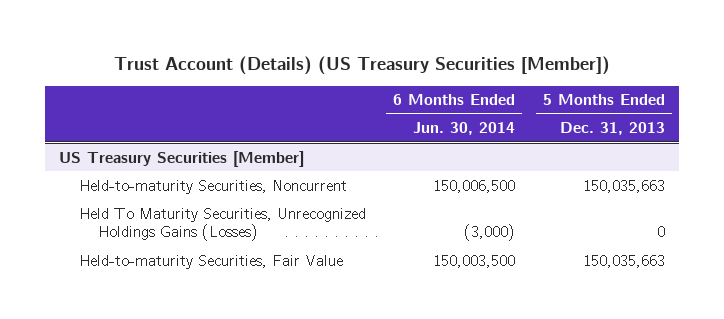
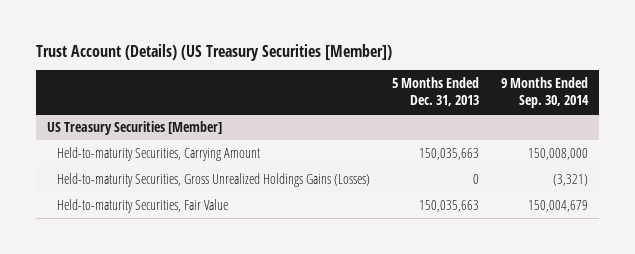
- | 6 Months Ended Jun. 30, 2014 | 5 Months Ended Dec. 31, 2013
+ | 5 Months Ended Dec. 31, 2013 | 9 Months Ended Sep. 30, 2014
@ US Treasury Securities [Member]
- Held-to-maturity Securities, Noncurrent | 150,006,500 | 150,035,663
- Held To Maturity Securities, Unrecognized Holdings Gains (Losses) | (3,000) | 0
+ Held-to-maturity Securities, Carrying Amount | 150,035,663 | 150,008,000
+ Held-to-maturity Securities, Gross Unrealized Holdings Gains (Losses) | 0 | (3,321)

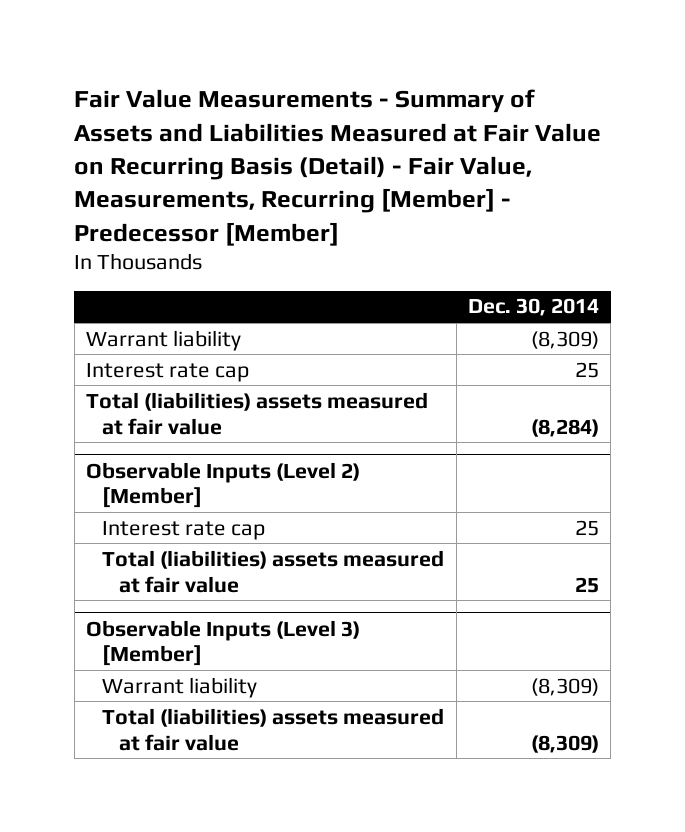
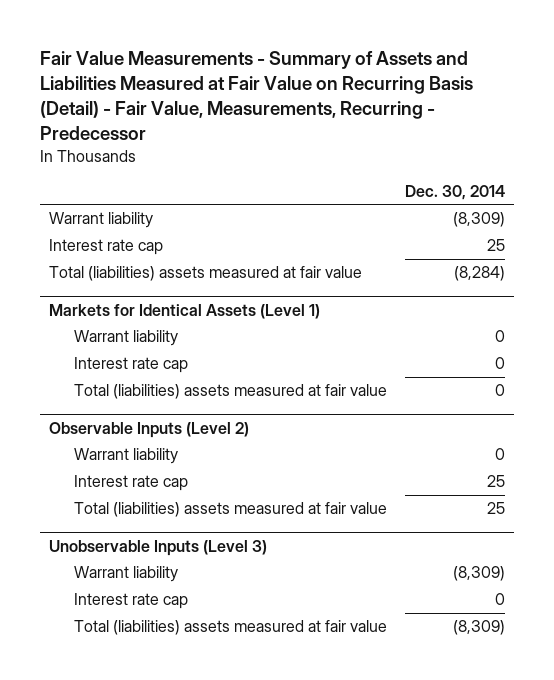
- Fair Value Measurements - Summary of Assets and Liabilities Measured at Fair Value on Recurring Basis (Detail) - Fair Value, Measurements, Recurring [Member] - Predecessor [Member]
+ Fair Value Measurements - Summary of Assets and Liabilities Measured at Fair Value on Recurring Basis (Detail) - Fair Value, Measurements, Recurring - Predecessor
- Observable Inputs (Level 2) [Member]
+ Markets for Identical Assets (Level 1)
+ Warrant liability | 0
+ Interest rate cap | 0
+ Total (liabilities) assets measured at fair value | 0
+ Observable Inputs (Level 2)
+ Warrant liability | 0
- Observable Inputs (Level 3) [Member]
+ Unobservable Inputs (Level 3)
+ Interest rate cap | 0

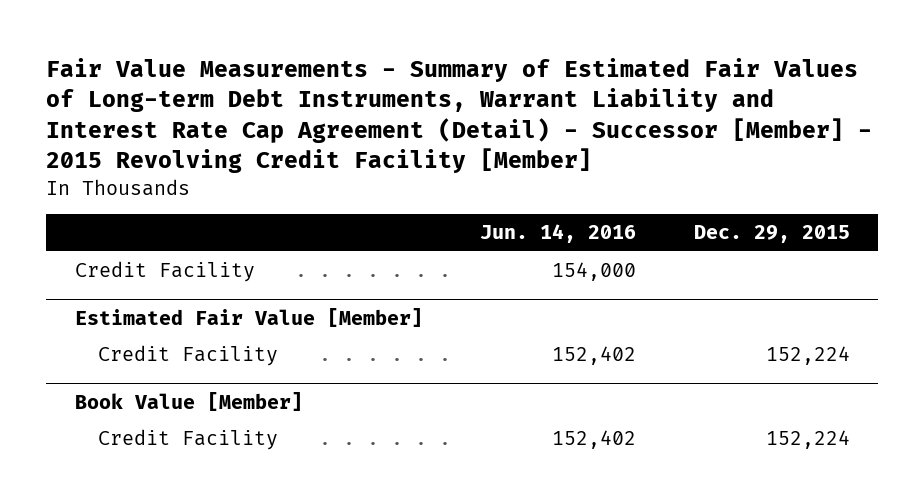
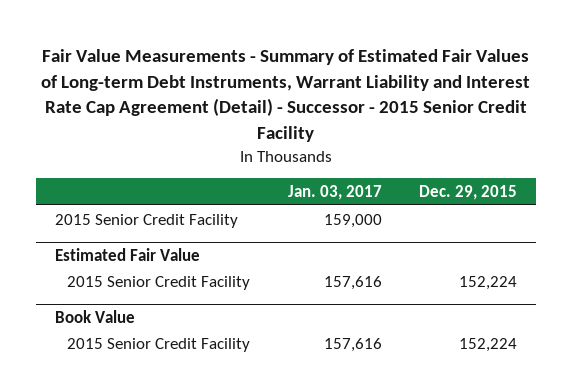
- Fair Value Measurements - Summary of Estimated Fair Values of Long-term Debt Instruments, Warrant Liability and Interest Rate Cap Agreement (Detail) - Successor [Member] - 2015 Revolving Credit Facility [Member]
+ Fair Value Measurements - Summary of Estimated Fair Values of Long-term Debt Instruments, Warrant Liability and Interest Rate Cap Agreement (Detail) - Successor - 2015 Senior Credit Facility
- | Jun. 14, 2016 | Dec. 29, 2015
+ | Jan. 03, 2017 | Dec. 29, 2015
- Credit Facility | 154,000 |
- Estimated Fair Value [Member]
- Credit Facility | 152,402 | 152,224
- Book Value [Member]
- Credit Facility | 152,402 | 152,224
+ 2015 Senior Credit Facility | 159,000 |
+ Estimated Fair Value
+ 2015 Senior Credit Facility | 157,616 | 152,224
+ Book Value
+ 2015 Senior Credit Facility | 157,616 | 152,224

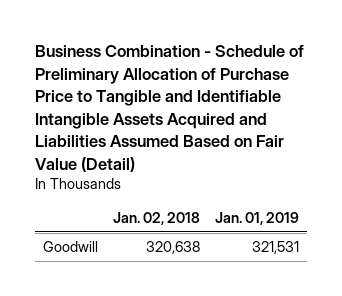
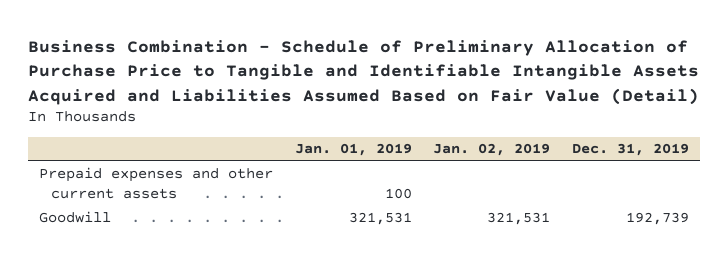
- | Jan. 02, 2018 | Jan. 01, 2019
+ | Jan. 01, 2019 | Jan. 02, 2019 | Dec. 31, 2019
+ Prepaid expenses and other current assets | 100 | |

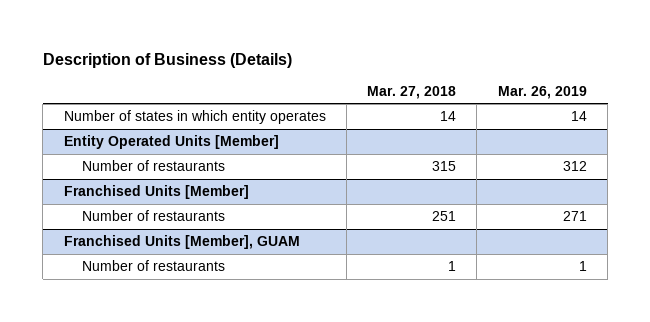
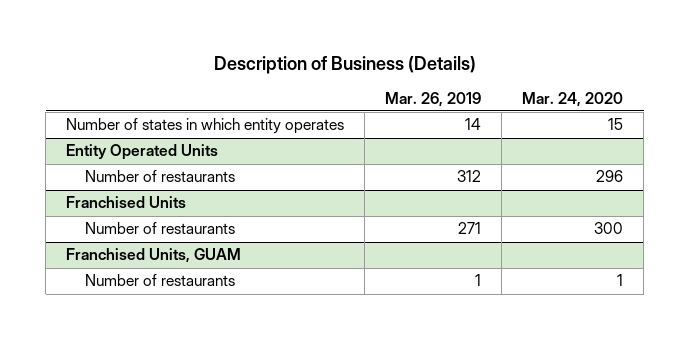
- | Mar. 27, 2018 | Mar. 26, 2019
+ | Mar. 26, 2019 | Mar. 24, 2020
- Entity Operated Units [Member]
+ Entity Operated Units
- Franchised Units [Member]
+ Franchised Units
- Franchised Units [Member], GUAM
+ Franchised Units, GUAM

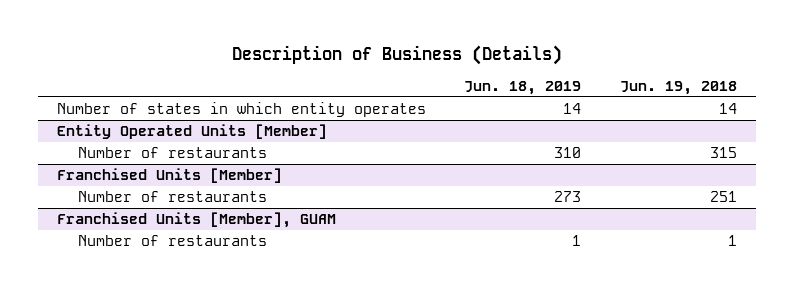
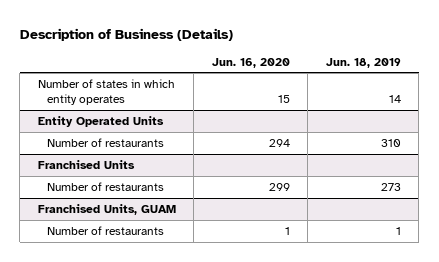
- | Jun. 18, 2019 | Jun. 19, 2018
+ | Jun. 16, 2020 | Jun. 18, 2019
- Entity Operated Units [Member]
+ Entity Operated Units
- Franchised Units [Member]
+ Franchised Units
- Franchised Units [Member], GUAM
+ Franchised Units, GUAM

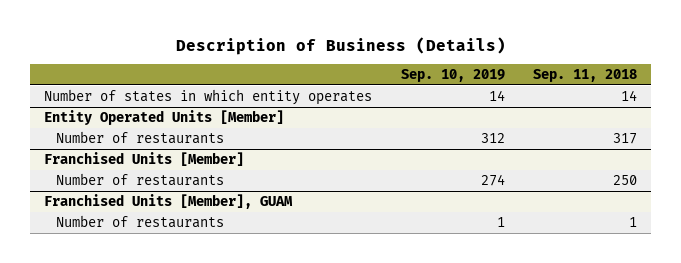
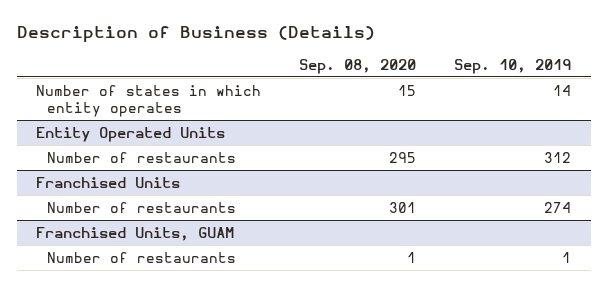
- | Sep. 10, 2019 | Sep. 11, 2018
+ | Sep. 08, 2020 | Sep. 10, 2019
- Entity Operated Units [Member]
+ Entity Operated Units
- Franchised Units [Member]
+ Franchised Units
- Franchised Units [Member], GUAM
+ Franchised Units, GUAM

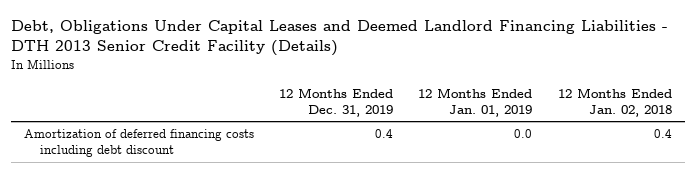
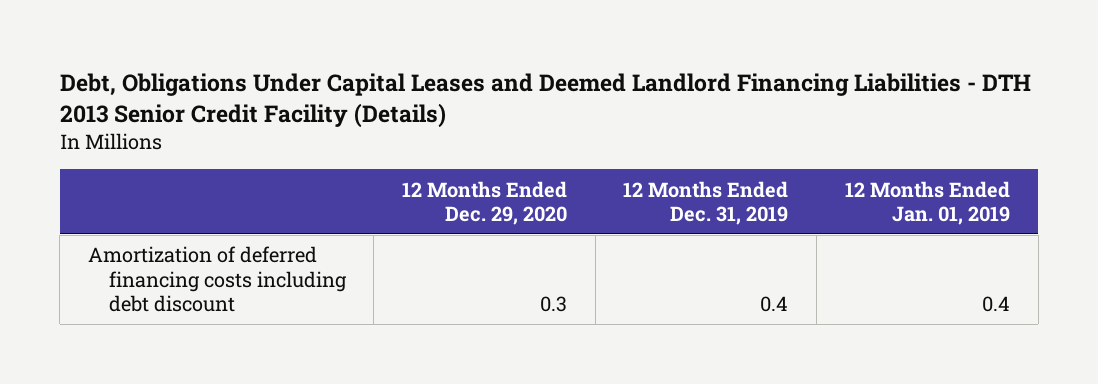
- | 12 Months Ended Dec. 31, 2019 | 12 Months Ended Jan. 01, 2019 | 12 Months Ended Jan. 02, 2018
+ | 12 Months Ended Dec. 29, 2020 | 12 Months Ended Dec. 31, 2019 | 12 Months Ended Jan. 01, 2019
- Amortization of deferred financing costs including debt discount | 0.4 | 0.0 | 0.4
+ Amortization of deferred financing costs including debt discount | 0.3 | 0.4 | 0.4

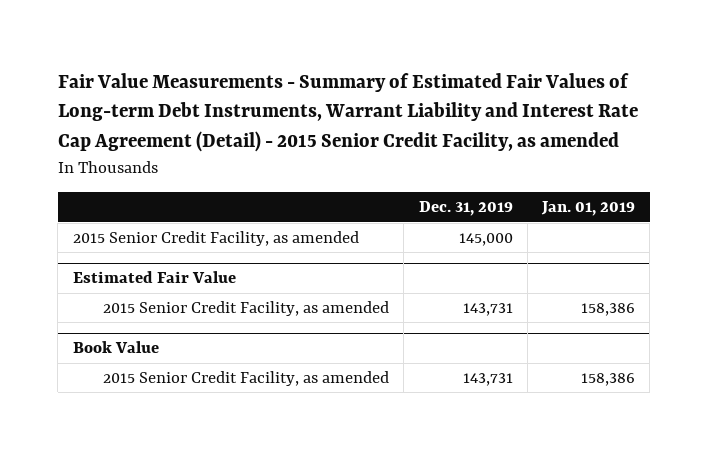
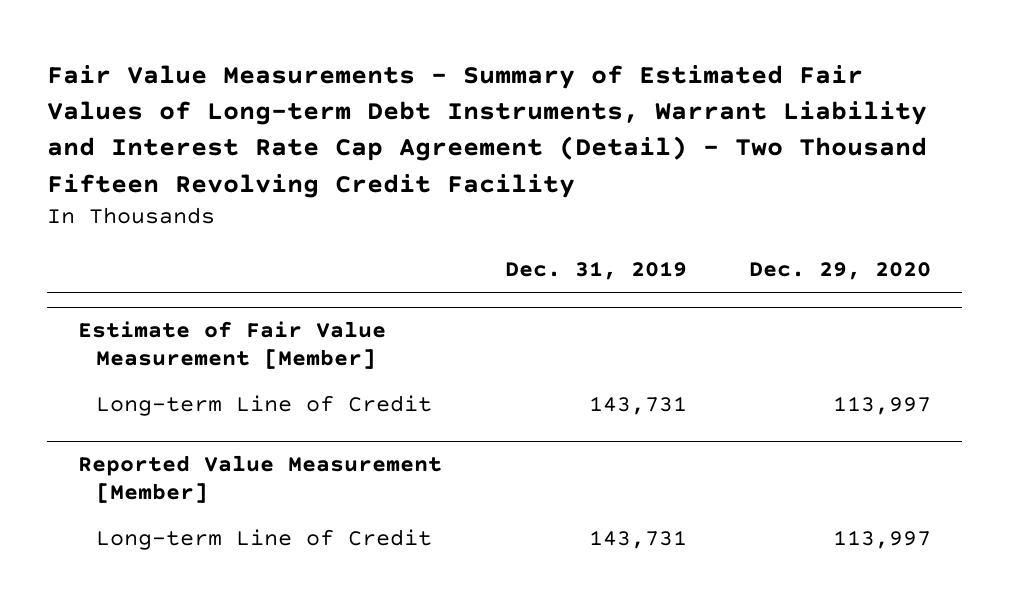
- Fair Value Measurements - Summary of Estimated Fair Values of Long-term Debt Instruments, Warrant Liability and Interest Rate Cap Agreement (Detail) - 2015 Senior Credit Facility, as amended
+ Fair Value Measurements - Summary of Estimated Fair Values of Long-term Debt Instruments, Warrant Liability and Interest Rate Cap Agreement (Detail) - Two Thousand Fifteen Revolving Credit Facility
- | Dec. 31, 2019 | Jan. 01, 2019
+ | Dec. 31, 2019 | Dec. 29, 2020
- 2015 Senior Credit Facility, as amended | 145,000 |
- Estimated Fair Value
- 2015 Senior Credit Facility, as amended | 143,731 | 158,386
- Book Value
- 2015 Senior Credit Facility, as amended | 143,731 | 158,386
+ Estimate of Fair Value Measurement [Member]
+ Long-term Line of Credit | 143,731 | 113,997
+ Reported Value Measurement [Member]
+ Long-term Line of Credit | 143,731 | 113,997

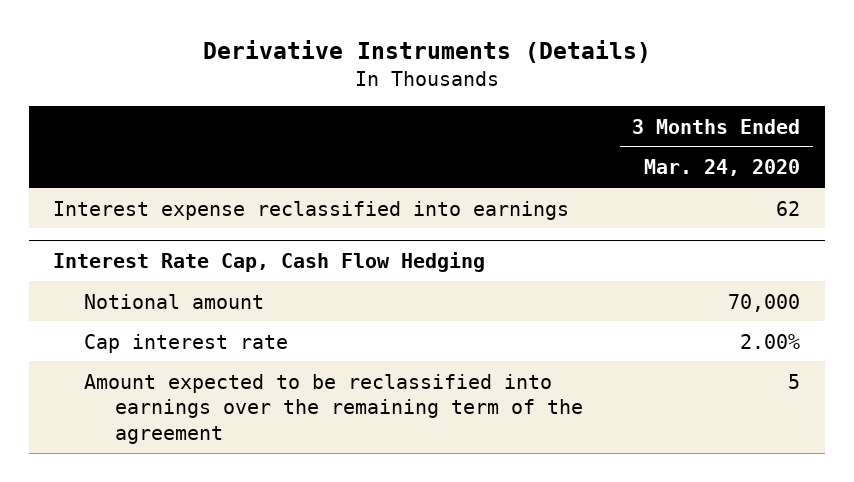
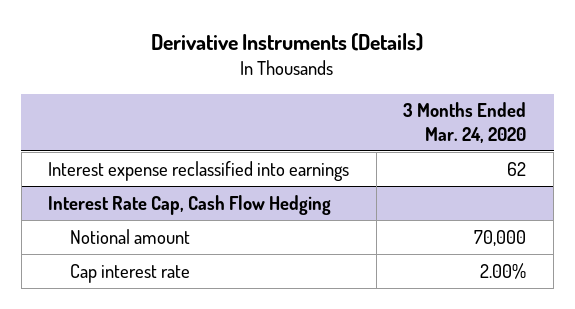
@ Interest Rate Cap, Cash Flow Hedging
- Amount expected to be reclassified into earnings over the remaining term of the agreement | 5

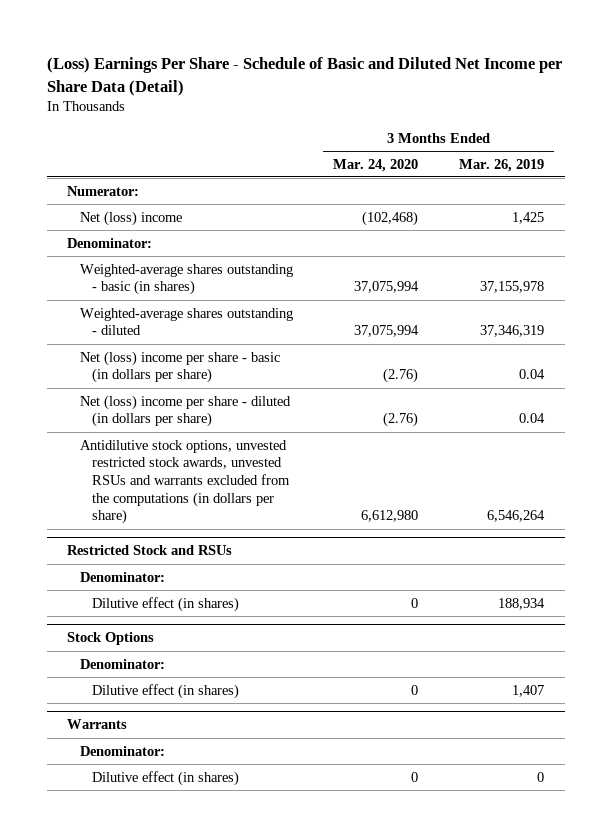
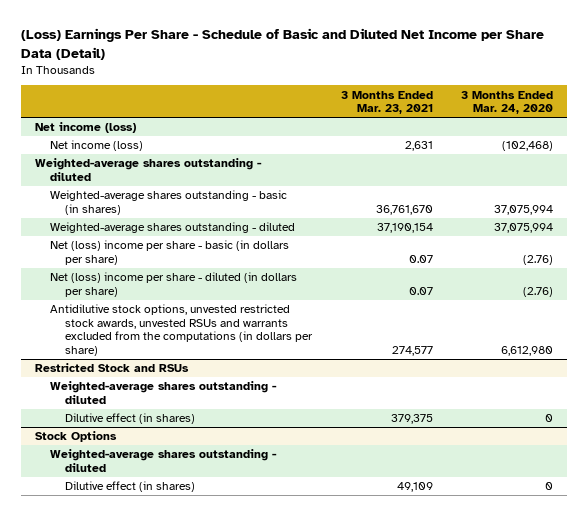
- | 3 Months Ended Mar. 24, 2020 | 3 Months Ended Mar. 26, 2019
+ | 3 Months Ended Mar. 23, 2021 | 3 Months Ended Mar. 24, 2020
- Numerator:
- Net (loss) income | (102,468) | 1,425
- Denominator:
+ Net income (loss)
+ Net income (loss) | 2,631 | (102,468)
+ Weighted-average shares outstanding - diluted
@ Restricted Stock and RSUs
- Denominator:
+ Weighted-average shares outstanding - diluted
@ Stock Options
- Denominator:
- Dilutive effect (in shares) | 0 | 1,407
- Warrants
- Denominator:
@ Stock Options
+ Weighted-average shares outstanding - diluted

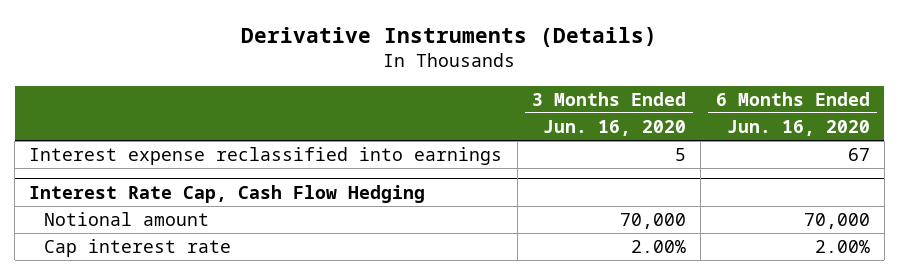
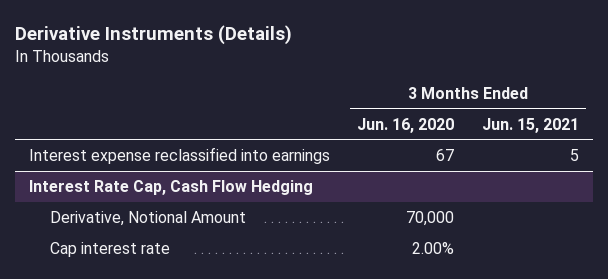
- | 3 Months Ended Jun. 16, 2020 | 6 Months Ended Jun. 16, 2020
+ | 3 Months Ended Jun. 16, 2020 | 3 Months Ended Jun. 15, 2021
- Interest expense reclassified into earnings | 5 | 67
+ Interest expense reclassified into earnings | 67 | 5
@ Interest Rate Cap, Cash Flow Hedging
- Notional amount | 70,000 | 70,000
+ Derivative, Notional Amount | 70,000 |

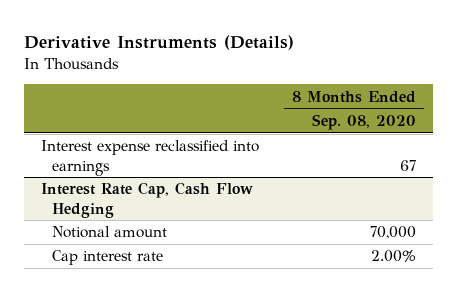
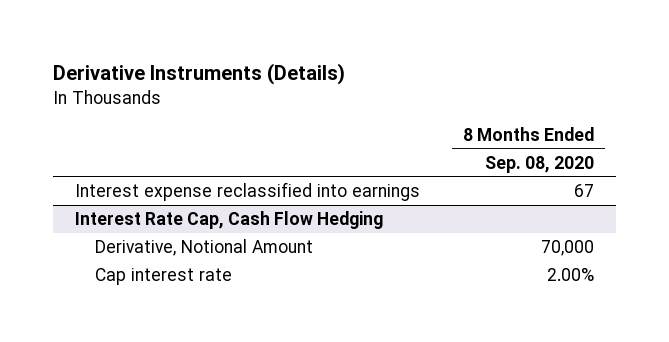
@ Interest Rate Cap, Cash Flow Hedging
- Notional amount | 70,000
+ Derivative, Notional Amount | 70,000

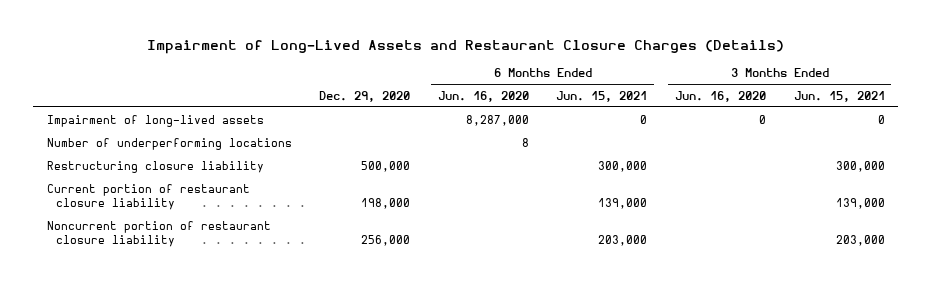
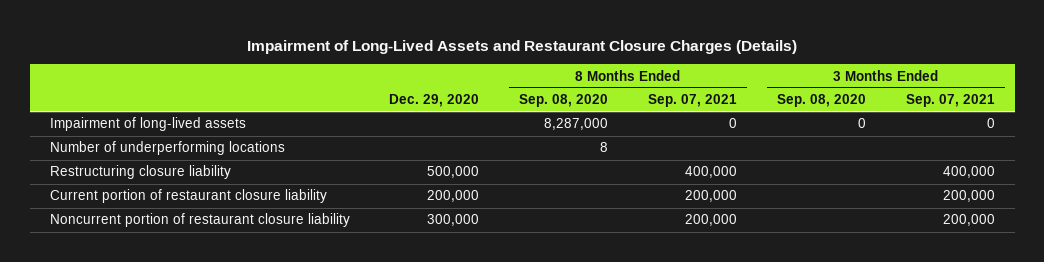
- | Dec. 29, 2020 | 6 Months Ended Jun. 16, 2020 | 6 Months Ended Jun. 15, 2021 | 3 Months Ended Jun. 16, 2020 | 3 Months Ended Jun. 15, 2021
+ | Dec. 29, 2020 | 8 Months Ended Sep. 08, 2020 | 8 Months Ended Sep. 07, 2021 | 3 Months Ended Sep. 08, 2020 | 3 Months Ended Sep. 07, 2021
- Current portion of restaurant closure liability | 198,000 | | 139,000 | | 139,000
- Noncurrent portion of restaurant closure liability | 256,000 | | 203,000 | | 203,000
+ Current portion of restaurant closure liability | 200,000 | | 200,000 | | 200,000
+ Noncurrent portion of restaurant closure liability | 300,000 | | 200,000 | | 200,000

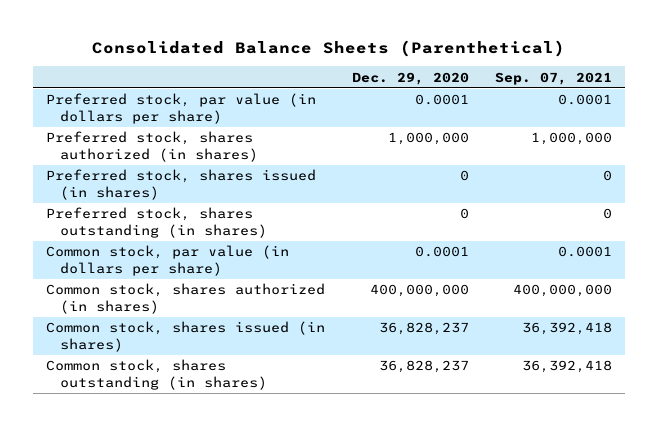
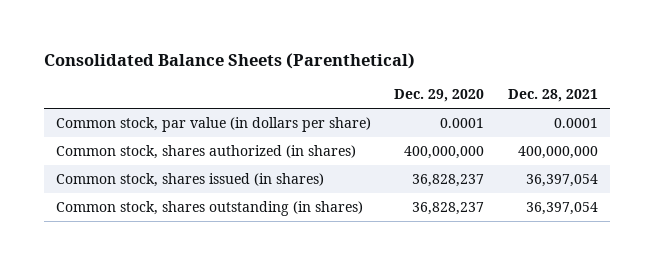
- | Dec. 29, 2020 | Sep. 07, 2021
+ | Dec. 29, 2020 | Dec. 28, 2021
- Preferred stock, par value (in dollars per share) | 0.0001 | 0.0001
- Preferred stock, shares authorized (in shares) | 1,000,000 | 1,000,000
- Preferred stock, shares issued (in shares) | 0 | 0
- Preferred stock, shares outstanding (in shares) | 0 | 0

